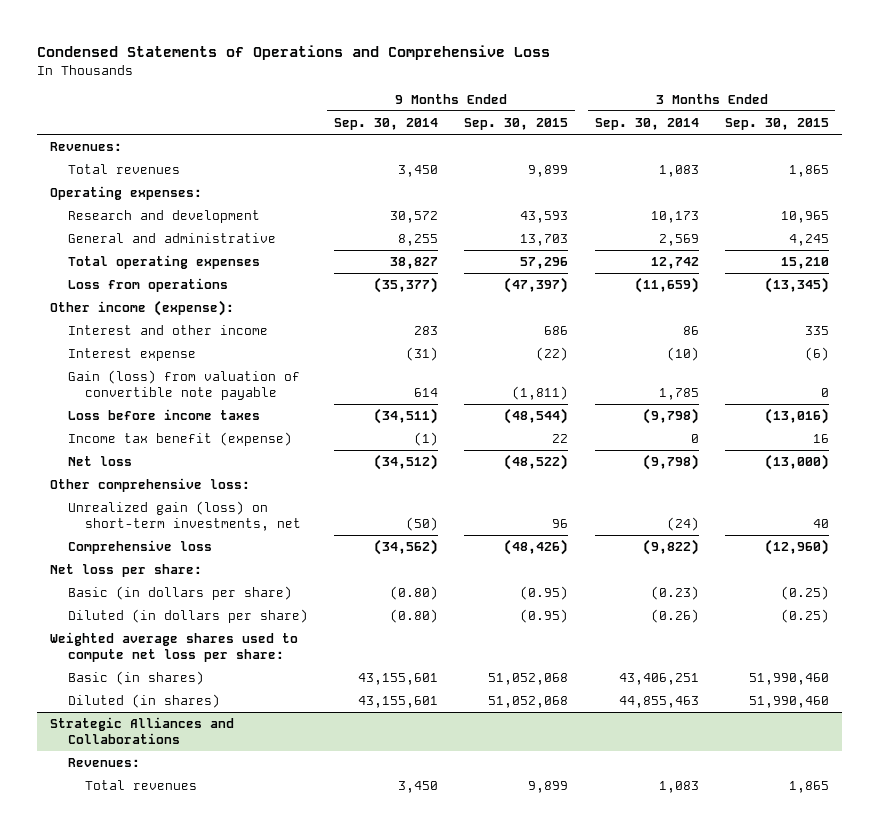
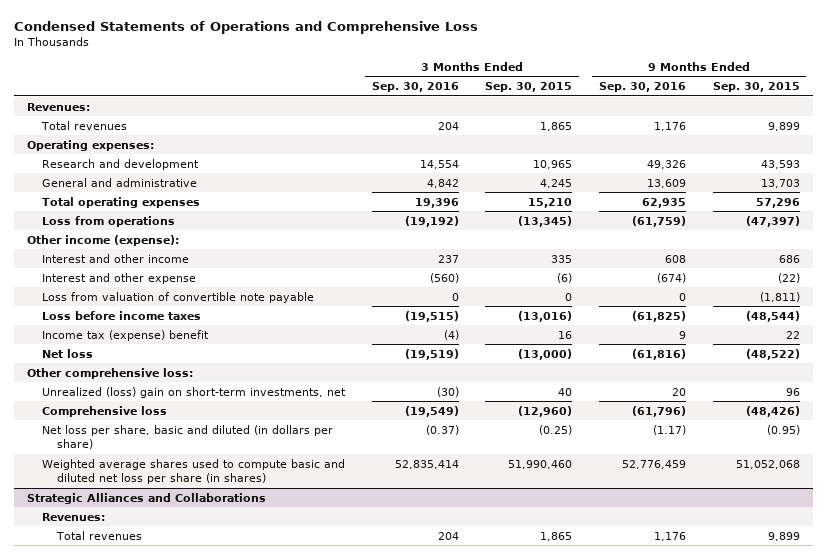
- | 9 Months Ended Sep. 30, 2014 | 9 Months Ended Sep. 30, 2015 | 3 Months Ended Sep. 30, 2014 | 3 Months Ended Sep. 30, 2015
+ | 3 Months Ended Sep. 30, 2016 | 3 Months Ended Sep. 30, 2015 | 9 Months Ended Sep. 30, 2016 | 9 Months Ended Sep. 30, 2015
- Interest expense | (31) | (22) | (10) | (6)
- Gain (loss) from valuation of convertible note payable | 614 | (1,811) | 1,785 | 0
+ Interest and other expense | (560) | (6) | (674) | (22)
+ Loss from valuation of convertible note payable | 0 | 0 | 0 | (1,811)
- Income tax benefit (expense) | (1) | 22 | 0 | 16
+ Income tax (expense) benefit | (4) | 16 | 9 | 22
- Unrealized gain (loss) on short-term investments, net | (50) | 96 | (24) | 40
+ Unrealized (loss) gain on short-term investments, net | (30) | 40 | 20 | 96
- Net loss per share:
- Basic (in dollars per share) | (0.80) | (0.95) | (0.23) | (0.25)
- Diluted (in dollars per share) | (0.80) | (0.95) | (0.26) | (0.25)
- Weighted average shares used to compute net loss per share:
- Basic (in shares) | 43,155,601 | 51,052,068 | 43,406,251 | 51,990,460
- Diluted (in shares) | 43,155,601 | 51,052,068 | 44,855,463 | 51,990,460
+ Net loss per share, basic and diluted (in dollars per share) | (0.37) | (0.25) | (1.17) | (0.95)
+ Weighted average shares used to compute basic and diluted net loss per share (in shares) | 52,835,414 | 51,990,460 | 52,776,459 | 51,052,068

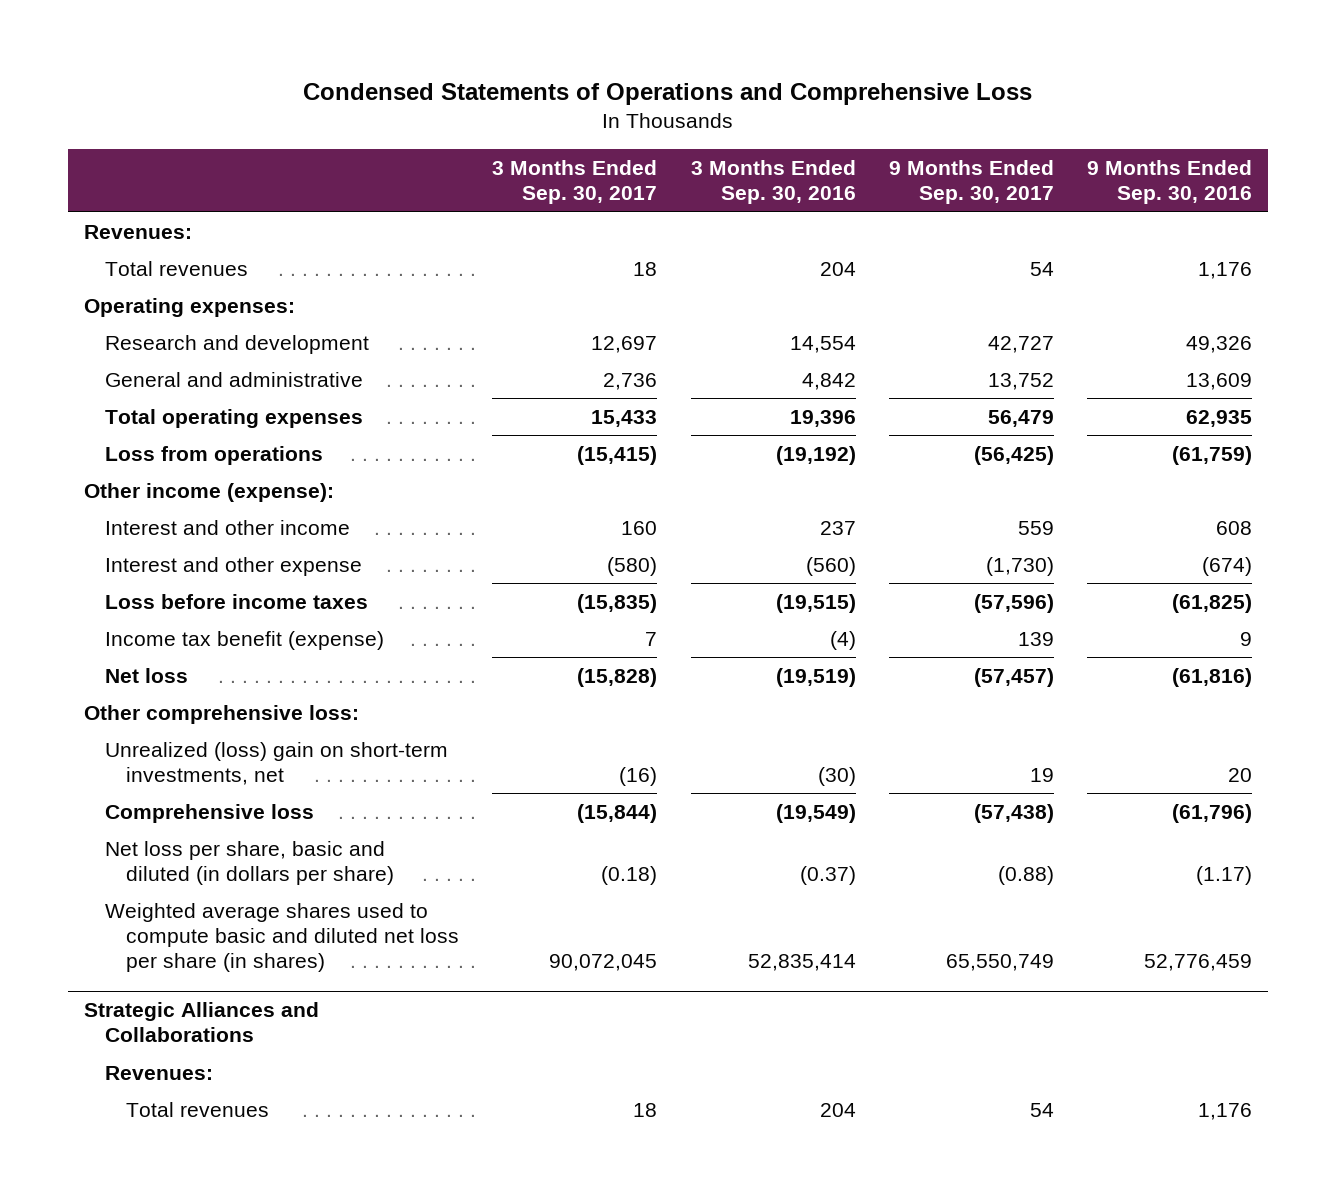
- | 3 Months Ended Sep. 30, 2016 | 3 Months Ended Sep. 30, 2015 | 9 Months Ended Sep. 30, 2016 | 9 Months Ended Sep. 30, 2015
+ | 3 Months Ended Sep. 30, 2017 | 3 Months Ended Sep. 30, 2016 | 9 Months Ended Sep. 30, 2017 | 9 Months Ended Sep. 30, 2016
- Loss from valuation of convertible note payable | 0 | 0 | 0 | (1,811)
- Income tax (expense) benefit | (4) | 16 | 9 | 22
+ Income tax benefit (expense) | 7 | (4) | 139 | 9

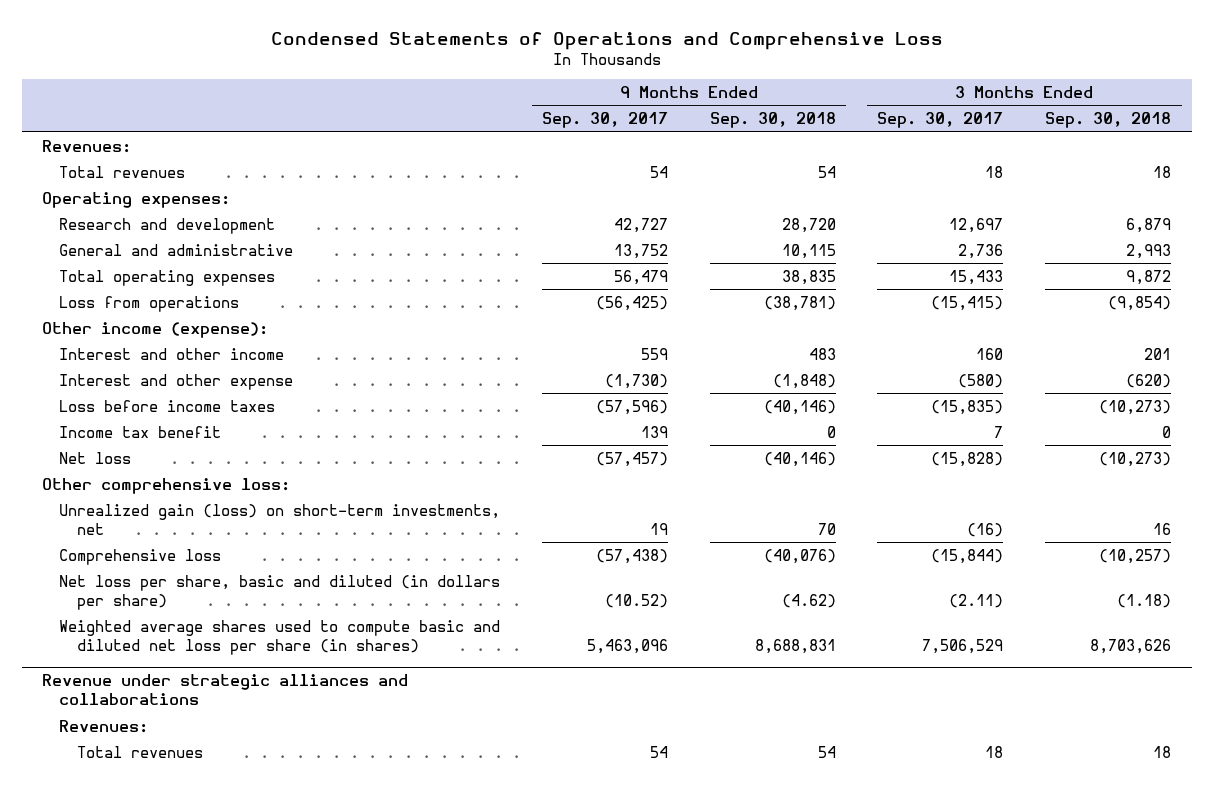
- | 3 Months Ended Sep. 30, 2017 | 3 Months Ended Sep. 30, 2016 | 9 Months Ended Sep. 30, 2017 | 9 Months Ended Sep. 30, 2016
+ | 9 Months Ended Sep. 30, 2017 | 9 Months Ended Sep. 30, 2018 | 3 Months Ended Sep. 30, 2017 | 3 Months Ended Sep. 30, 2018
- Income tax benefit (expense) | 7 | (4) | 139 | 9
+ Income tax benefit | 139 | 0 | 7 | 0
- Unrealized (loss) gain on short-term investments, net | (16) | (30) | 19 | 20
+ Unrealized gain (loss) on short-term investments, net | 19 | 70 | (16) | 16
- Net loss per share, basic and diluted (in dollars per share) | (0.18) | (0.37) | (0.88) | (1.17)
- Weighted average shares used to compute basic and diluted net loss per share (in shares) | 90,072,045 | 52,835,414 | 65,550,749 | 52,776,459
- Strategic Alliances and Collaborations
+ Net loss per share, basic and diluted (in dollars per share) | (10.52) | (4.62) | (2.11) | (1.18)
+ Weighted average shares used to compute basic and diluted net loss per share (in shares) | 5,463,096 | 8,688,831 | 7,506,529 | 8,703,626
+ Revenue under strategic alliances and collaborations

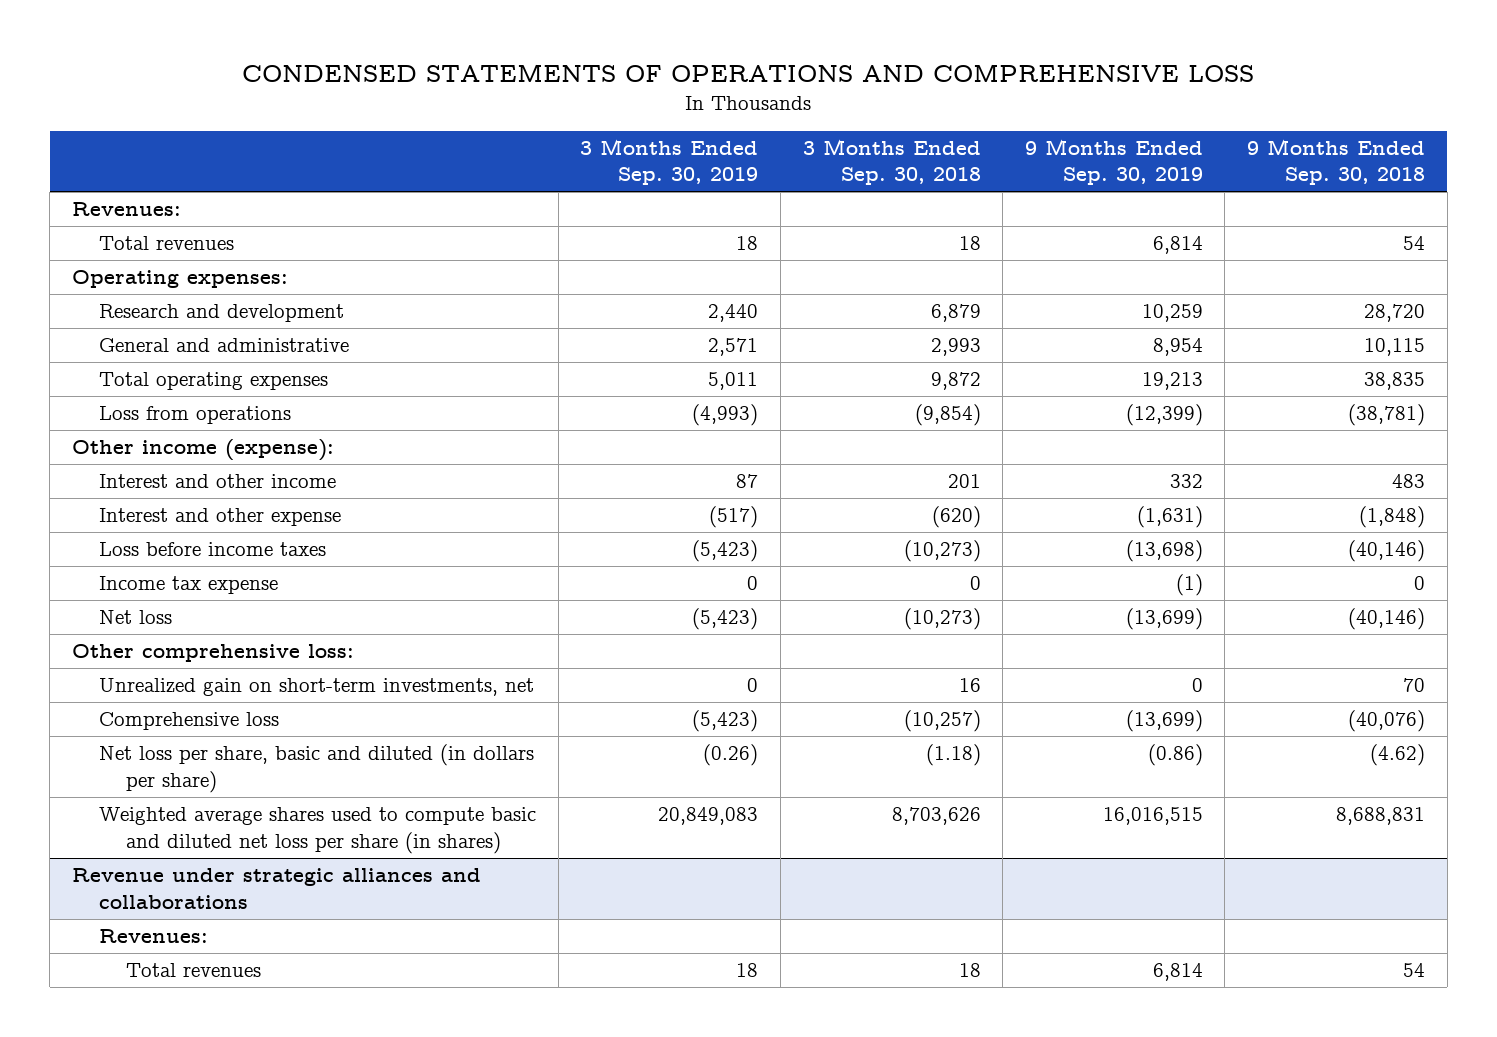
- Condensed Statements of Operations and Comprehensive Loss
+ CONDENSED STATEMENTS OF OPERATIONS AND COMPREHENSIVE LOSS
- | 9 Months Ended Sep. 30, 2017 | 9 Months Ended Sep. 30, 2018 | 3 Months Ended Sep. 30, 2017 | 3 Months Ended Sep. 30, 2018
+ | 3 Months Ended Sep. 30, 2019 | 3 Months Ended Sep. 30, 2018 | 9 Months Ended Sep. 30, 2019 | 9 Months Ended Sep. 30, 2018
- Income tax benefit | 139 | 0 | 7 | 0
+ Income tax expense | 0 | 0 | (1) | 0
- Unrealized gain (loss) on short-term investments, net | 19 | 70 | (16) | 16
+ Unrealized gain on short-term investments, net | 0 | 16 | 0 | 70

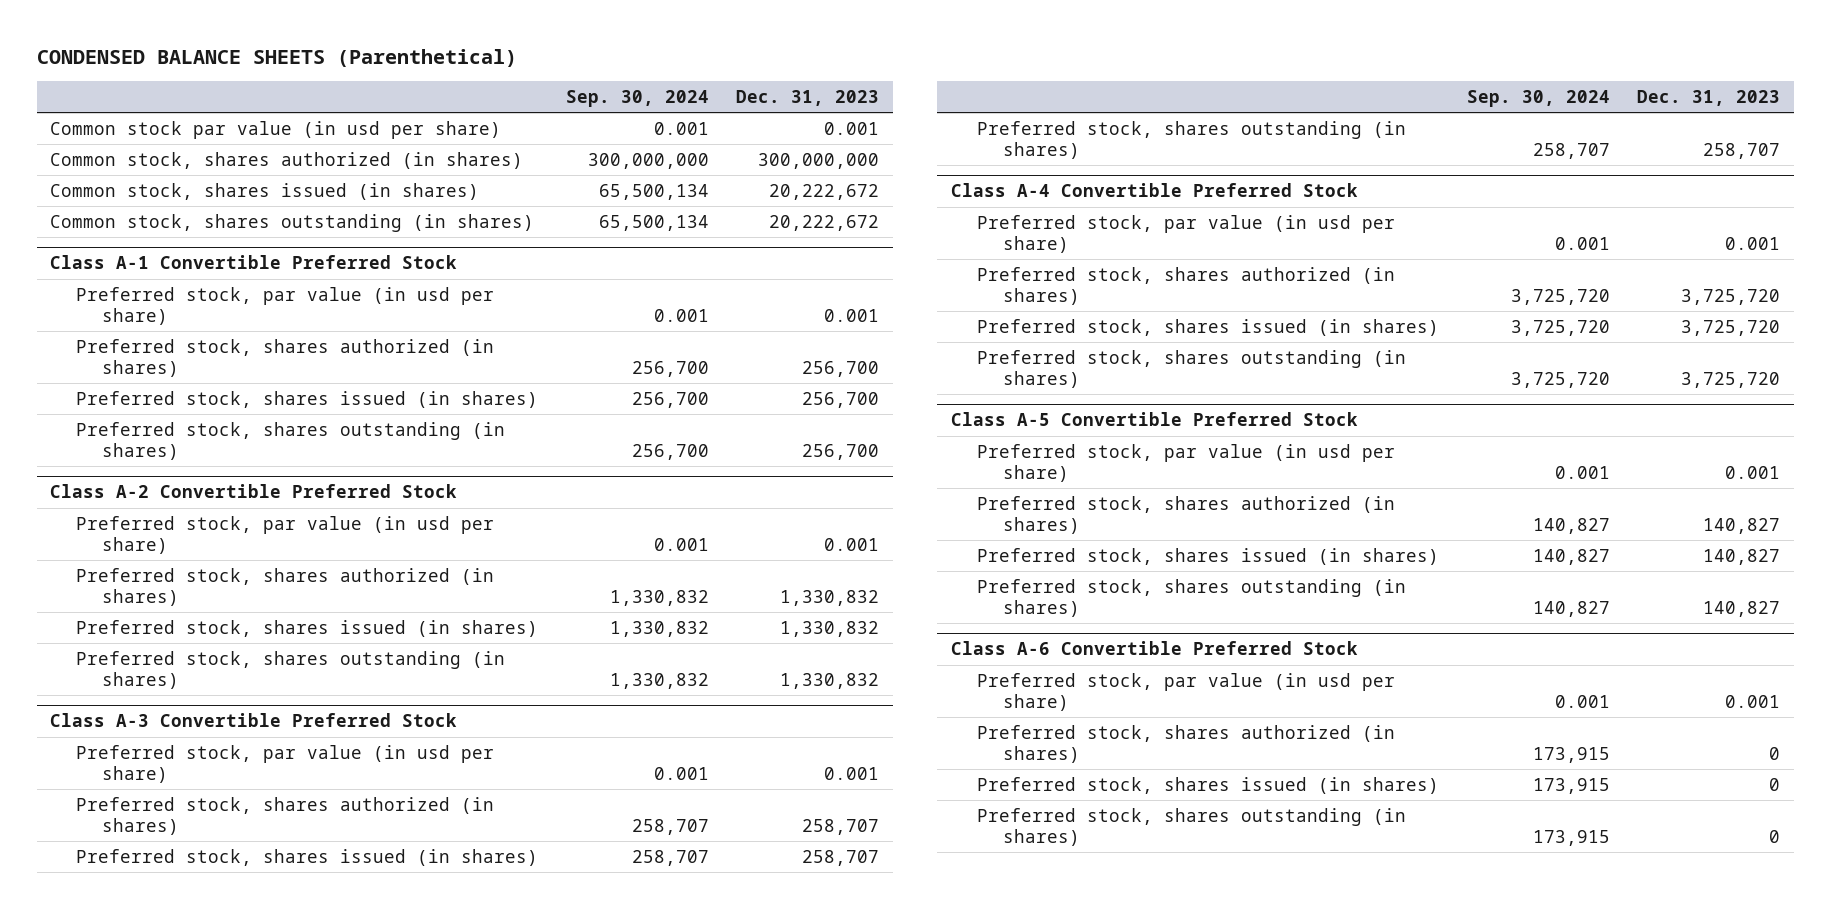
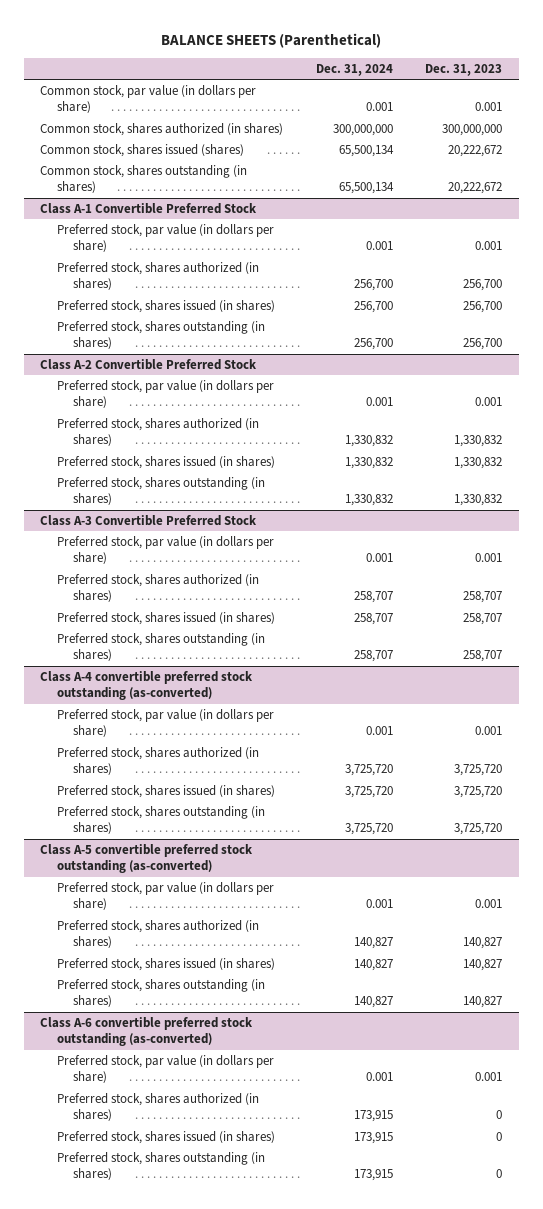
- CONDENSED BALANCE SHEETS (Parenthetical)
+ BALANCE SHEETS (Parenthetical)
- | Sep. 30, 2024 | Dec. 31, 2023
+ | Dec. 31, 2024 | Dec. 31, 2023
- Common stock par value (in usd per share) | 0.001 | 0.001
+ Common stock, par value (in dollars per share) | 0.001 | 0.001
- Common stock, shares issued (in shares) | 65,500,134 | 20,222,672
+ Common stock, shares issued (shares) | 65,500,134 | 20,222,672
@ Class A-1 Convertible Preferred Stock
- Preferred stock, par value (in usd per share) | 0.001 | 0.001
+ Preferred stock, par value (in dollars per share) | 0.001 | 0.001
@ Class A-2 Convertible Preferred Stock
- Preferred stock, par value (in usd per share) | 0.001 | 0.001
+ Preferred stock, par value (in dollars per share) | 0.001 | 0.001
@ Class A-3 Convertible Preferred Stock
- Preferred stock, par value (in usd per share) | 0.001 | 0.001
+ Preferred stock, par value (in dollars per share) | 0.001 | 0.001
- Class A-4 Convertible Preferred Stock
- Preferred stock, par value (in usd per share) | 0.001 | 0.001
+ Class A-4 convertible preferred stock outstanding (as-converted)
+ Preferred stock, par value (in dollars per share) | 0.001 | 0.001
- Class A-5 Convertible Preferred Stock
- Preferred stock, par value (in usd per share) | 0.001 | 0.001
+ Class A-5 convertible preferred stock outstanding (as-converted)
+ Preferred stock, par value (in dollars per share) | 0.001 | 0.001
- Class A-6 Convertible Preferred Stock
- Preferred stock, par value (in usd per share) | 0.001 | 0.001
+ Class A-6 convertible preferred stock outstanding (as-converted)
+ Preferred stock, par value (in dollars per share) | 0.001 | 0.001

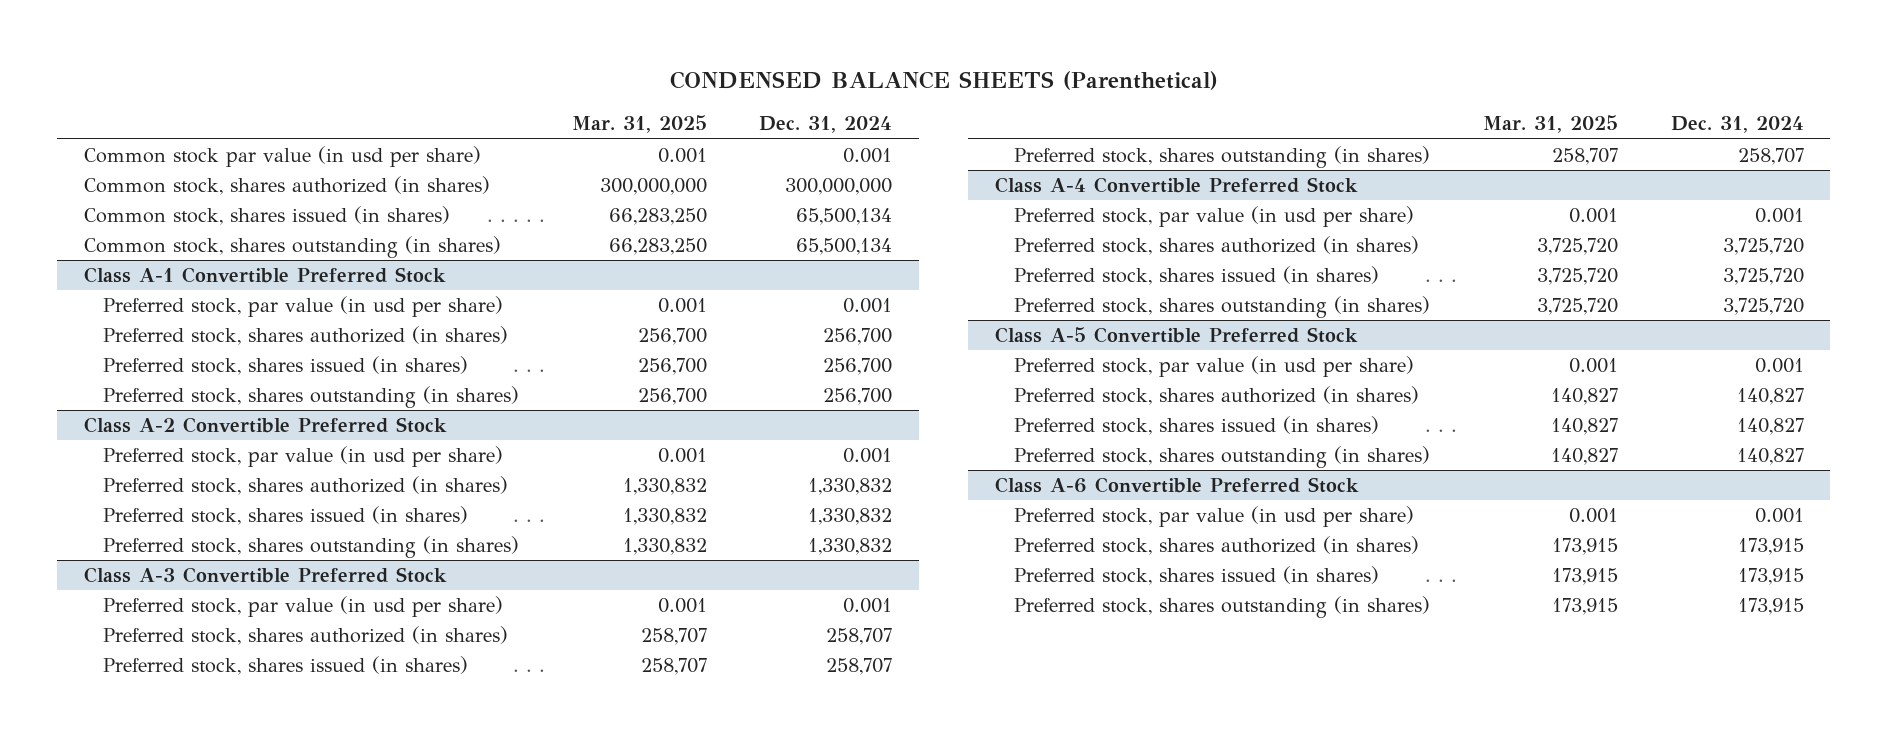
- BALANCE SHEETS (Parenthetical)
+ CONDENSED BALANCE SHEETS (Parenthetical)
- | Dec. 31, 2024 | Dec. 31, 2023
+ | Mar. 31, 2025 | Dec. 31, 2024
- Common stock, par value (in dollars per share) | 0.001 | 0.001
+ Common stock par value (in usd per share) | 0.001 | 0.001
- Common stock, shares issued (shares) | 65,500,134 | 20,222,672
+ Common stock, shares issued (in shares) | 66,283,250 | 65,500,134
@ Class A-1 Convertible Preferred Stock
- Preferred stock, par value (in dollars per share) | 0.001 | 0.001
+ Preferred stock, par value (in usd per share) | 0.001 | 0.001
@ Class A-2 Convertible Preferred Stock
- Preferred stock, par value (in dollars per share) | 0.001 | 0.001
+ Preferred stock, par value (in usd per share) | 0.001 | 0.001
@ Class A-3 Convertible Preferred Stock
- Preferred stock, par value (in dollars per share) | 0.001 | 0.001
+ Preferred stock, par value (in usd per share) | 0.001 | 0.001
- Class A-4 convertible preferred stock outstanding (as-converted)
- Preferred stock, par value (in dollars per share) | 0.001 | 0.001
+ Class A-4 Convertible Preferred Stock
+ Preferred stock, par value (in usd per share) | 0.001 | 0.001
- Class A-5 convertible preferred stock outstanding (as-converted)
- Preferred stock, par value (in dollars per share) | 0.001 | 0.001
+ Class A-5 Convertible Preferred Stock
+ Preferred stock, par value (in usd per share) | 0.001 | 0.001
- Class A-6 convertible preferred stock outstanding (as-converted)
- Preferred stock, par value (in dollars per share) | 0.001 | 0.001
+ Class A-6 Convertible Preferred Stock
+ Preferred stock, par value (in usd per share) | 0.001 | 0.001

